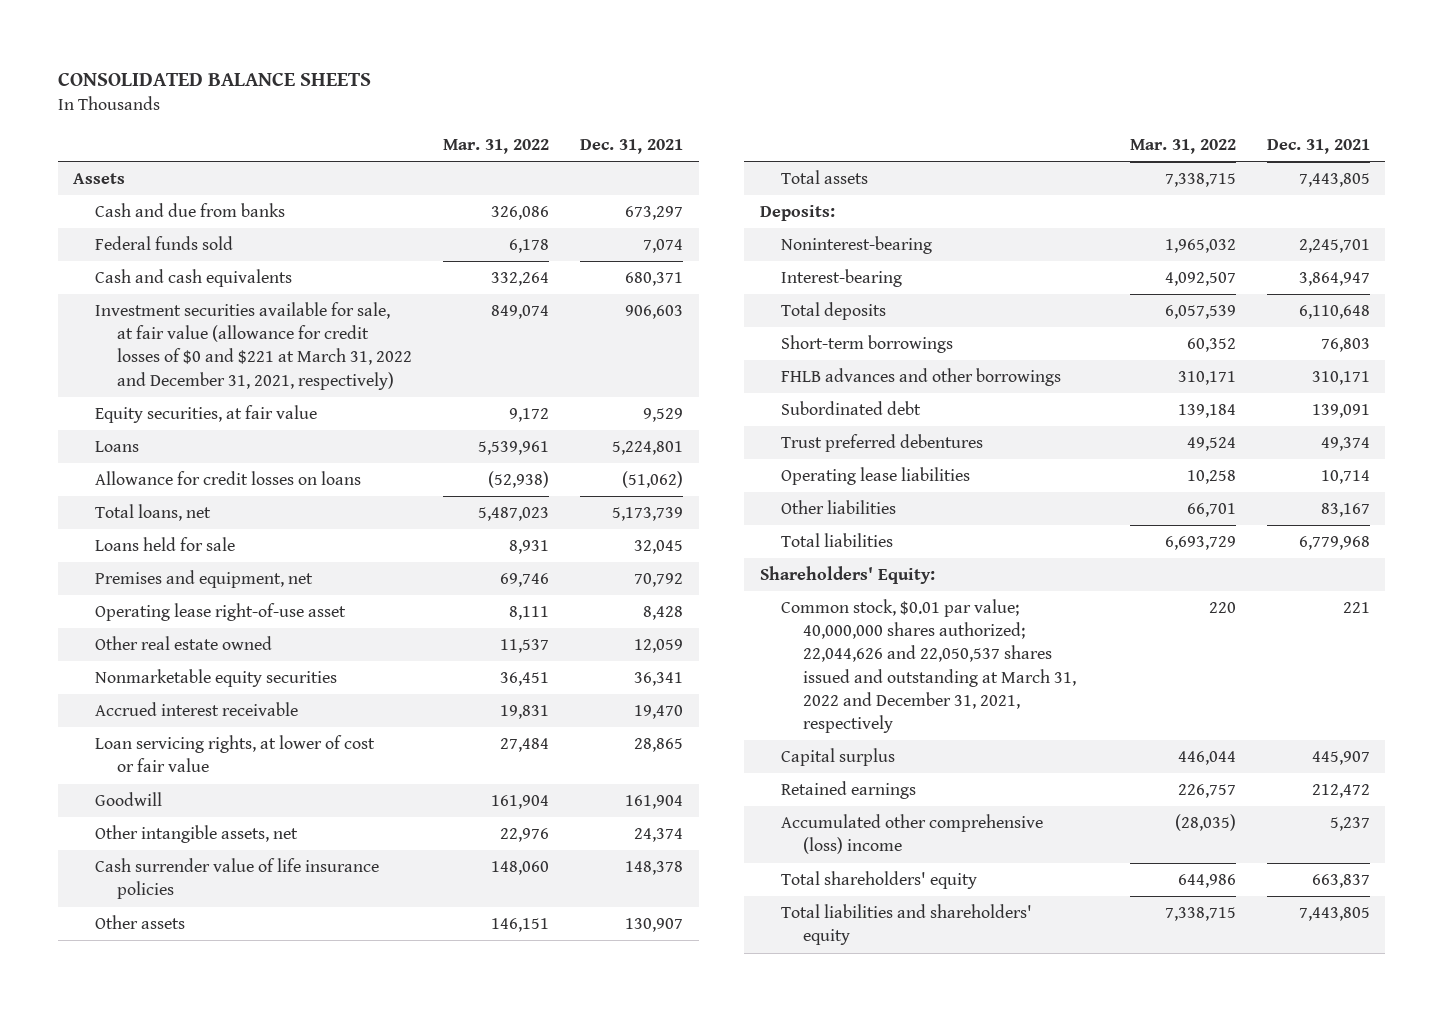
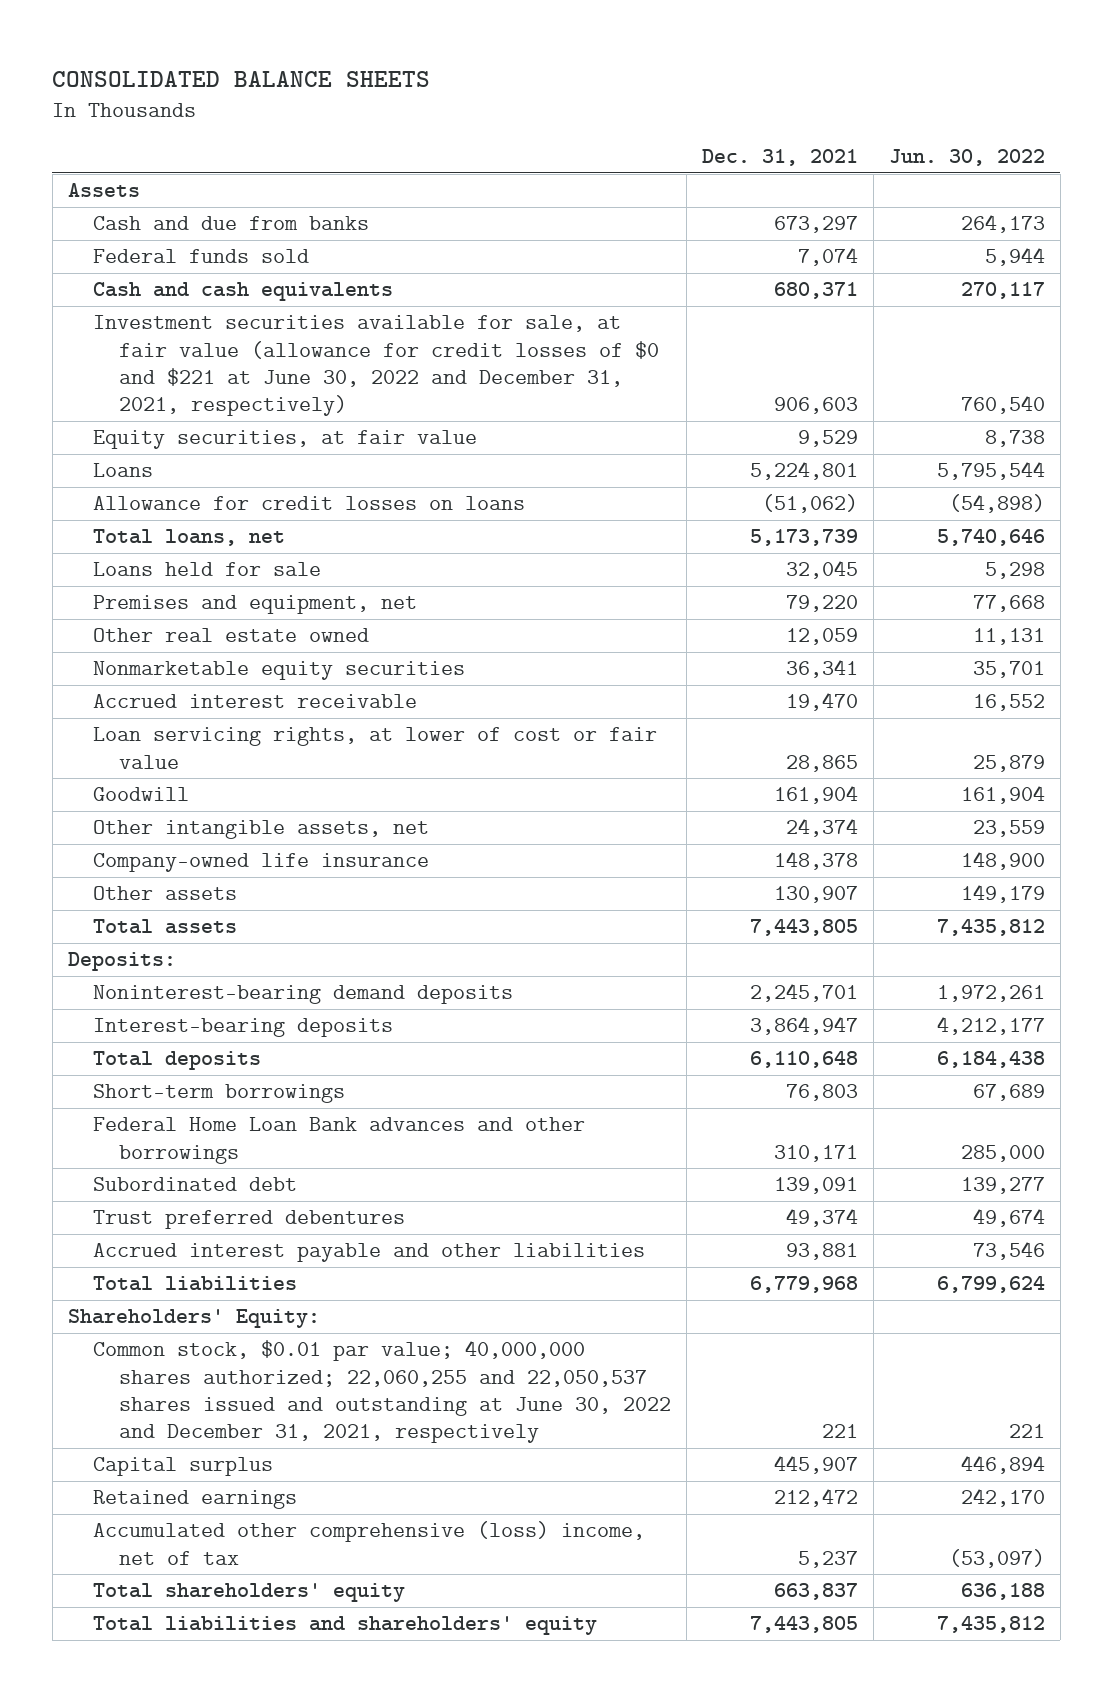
- | Mar. 31, 2022 | Dec. 31, 2021
+ | Dec. 31, 2021 | Jun. 30, 2022
- Investment securities available for sale, at fair value (allowance for credit losses of $0 and $221 at March 31, 2022 and December 31, 2021, respectively) | 849,074 | 906,603
+ Investment securities available for sale, at fair value (allowance for credit losses of $0 and $221 at June 30, 2022 and December 31, 2021, respectively) | 906,603 | 760,540
- Premises and equipment, net | 69,746 | 70,792
- Operating lease right-of-use asset | 8,111 | 8,428
+ Premises and equipment, net | 79,220 | 77,668
- Cash surrender value of life insurance policies | 148,060 | 148,378
+ Company-owned life insurance | 148,378 | 148,900
- Noninterest-bearing | 1,965,032 | 2,245,701
- Interest-bearing | 4,092,507 | 3,864,947
+ Noninterest-bearing demand deposits | 2,245,701 | 1,972,261
+ Interest-bearing deposits | 3,864,947 | 4,212,177
- FHLB advances and other borrowings | 310,171 | 310,171
+ Federal Home Loan Bank advances and other borrowings | 310,171 | 285,000
- Operating lease liabilities | 10,258 | 10,714
- Other liabilities | 66,701 | 83,167
+ Accrued interest payable and other liabilities | 93,881 | 73,546
- Common stock, $0.01 par value; 40,000,000 shares authorized; 22,044,626 and 22,050,537 shares issued and outstanding at March 31, 2022 and December 31, 2021, respectively | 220 | 221
+ Common stock, $0.01 par value; 40,000,000 shares authorized; 22,060,255 and 22,050,537 shares issued and outstanding at June 30, 2022 and December 31, 2021, respectively | 221 | 221
- Accumulated other comprehensive (loss) income | (28,035) | 5,237
+ Accumulated other comprehensive (loss) income, net of tax | 5,237 | (53,097)

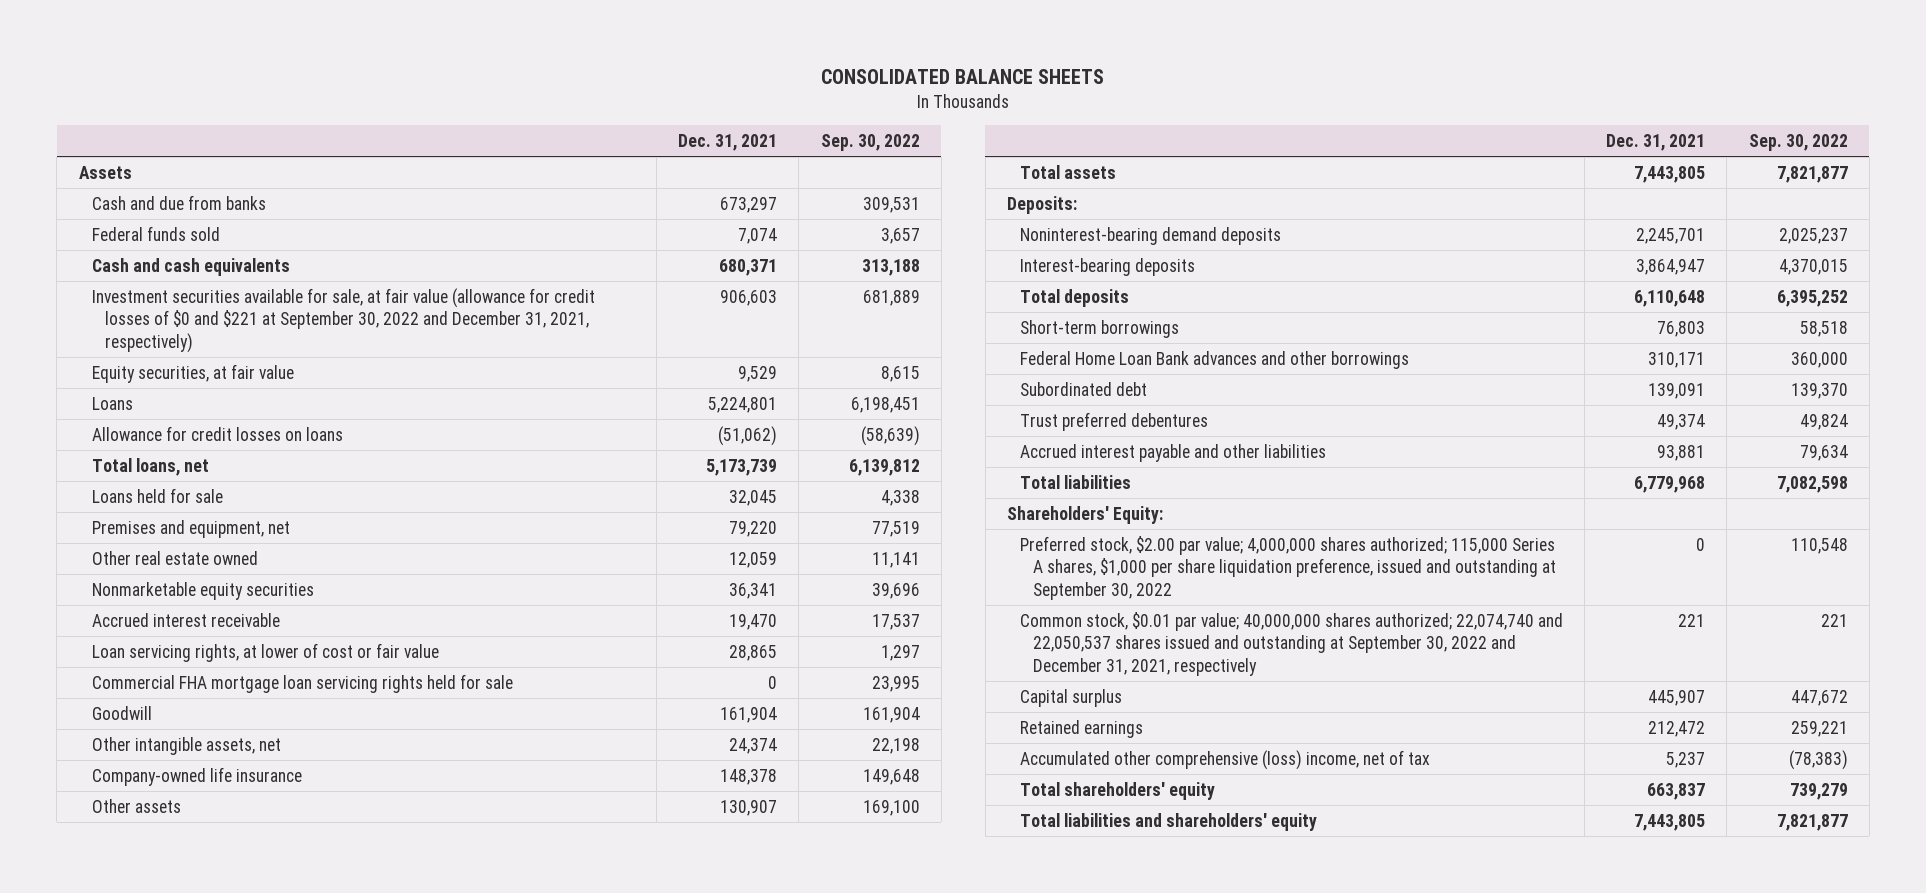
- | Dec. 31, 2021 | Jun. 30, 2022
+ | Dec. 31, 2021 | Sep. 30, 2022
- Investment securities available for sale, at fair value (allowance for credit losses of $0 and $221 at June 30, 2022 and December 31, 2021, respectively) | 906,603 | 760,540
+ Investment securities available for sale, at fair value (allowance for credit losses of $0 and $221 at September 30, 2022 and December 31, 2021, respectively) | 906,603 | 681,889
+ Commercial FHA mortgage loan servicing rights held for sale | 0 | 23,995
- Common stock, $0.01 par value; 40,000,000 shares authorized; 22,060,255 and 22,050,537 shares issued and outstanding at June 30, 2022 and December 31, 2021, respectively | 221 | 221
+ Preferred stock, $2.00 par value; 4,000,000 shares authorized; 115,000 Series A shares, $1,000 per share liquidation preference, issued and outstanding at September 30, 2022 | 0 | 110,548
+ Common stock, $0.01 par value; 40,000,000 shares authorized; 22,074,740 and 22,050,537 shares issued and outstanding at September 30, 2022 and December 31, 2021, respectively | 221 | 221

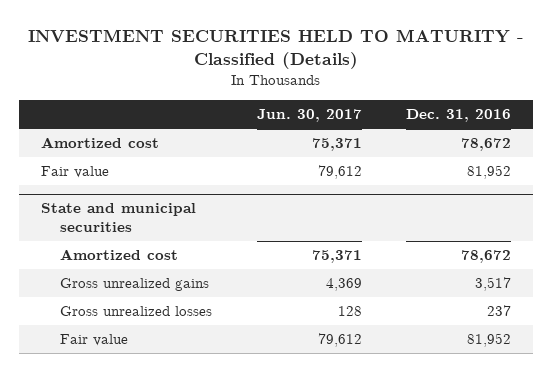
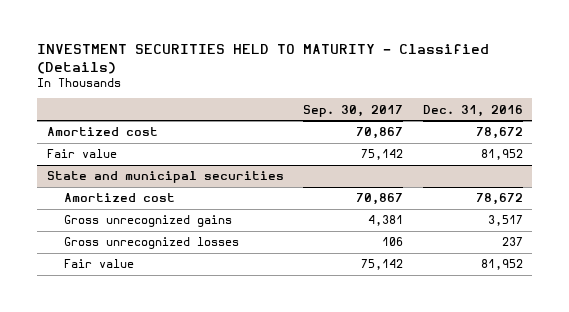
- | Jun. 30, 2017 | Dec. 31, 2016
+ | Sep. 30, 2017 | Dec. 31, 2016
@ State and municipal securities
- Gross unrealized gains | 4,369 | 3,517
- Gross unrealized losses | 128 | 237
+ Gross unrecognized gains | 4,381 | 3,517
+ Gross unrecognized losses | 106 | 237

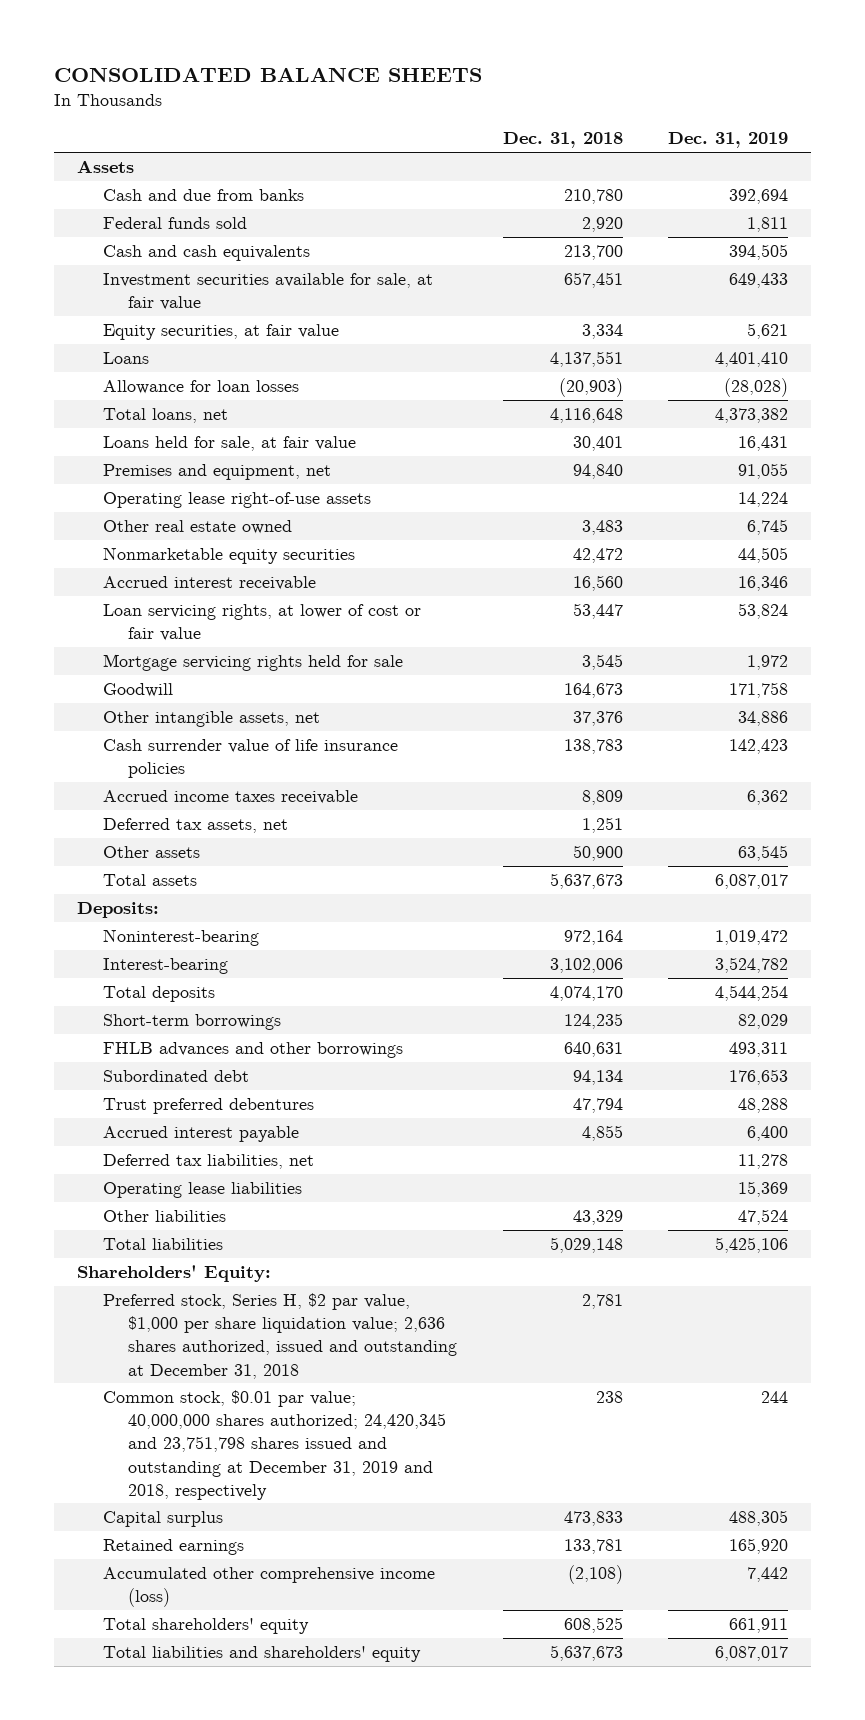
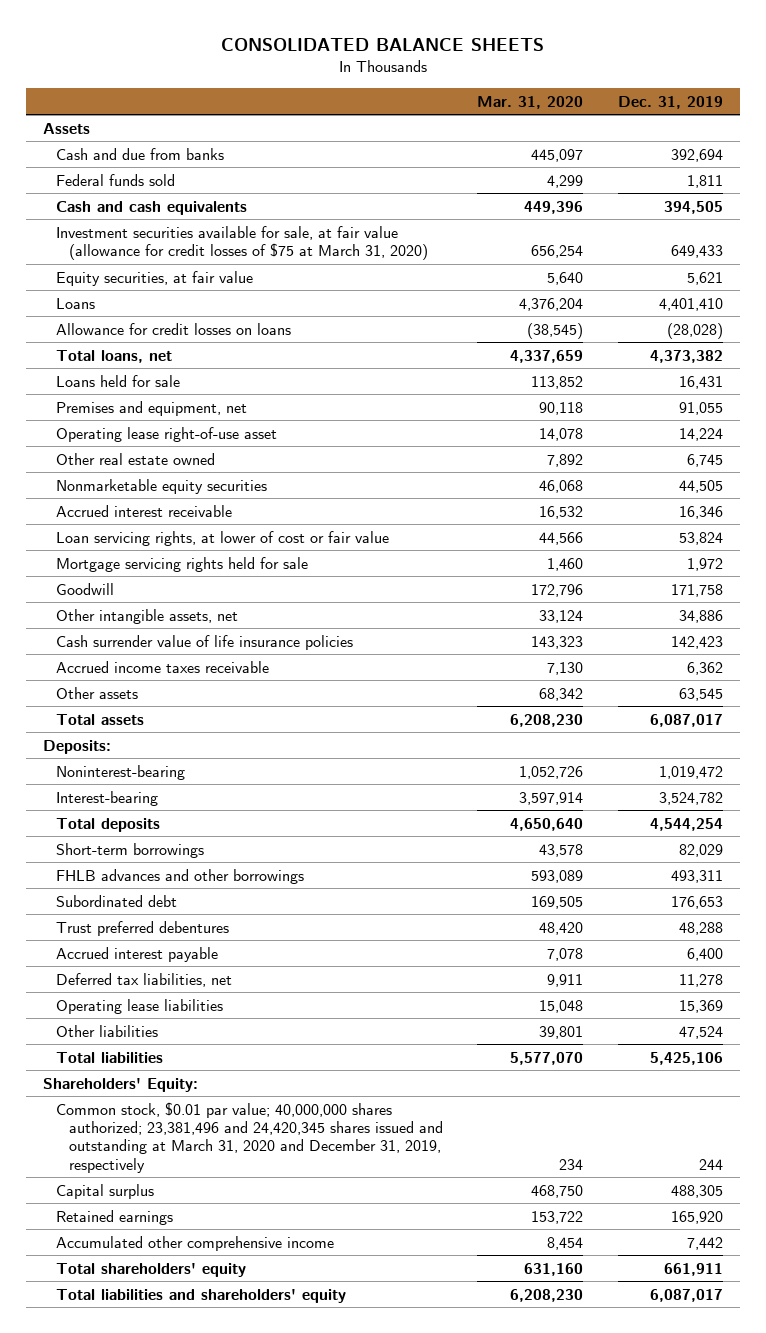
- | Dec. 31, 2018 | Dec. 31, 2019
+ | Mar. 31, 2020 | Dec. 31, 2019
- Investment securities available for sale, at fair value | 657,451 | 649,433
+ Investment securities available for sale, at fair value (allowance for credit losses of $75 at March 31, 2020) | 656,254 | 649,433
- Allowance for loan losses | (20,903) | (28,028)
+ Allowance for credit losses on loans | (38,545) | (28,028)
- Loans held for sale, at fair value | 30,401 | 16,431
+ Loans held for sale | 113,852 | 16,431
- Operating lease right-of-use assets | | 14,224
+ Operating lease right-of-use asset | 14,078 | 14,224
- Deferred tax assets, net | 1,251 |
- Preferred stock, Series H, $2 par value, $1,000 per share liquidation value; 2,636 shares authorized, issued and outstanding at December 31, 2018 | 2,781 |
- Common stock, $0.01 par value; 40,000,000 shares authorized; 24,420,345 and 23,751,798 shares issued and outstanding at December 31, 2019 and 2018, respectively | 238 | 244
+ Common stock, $0.01 par value; 40,000,000 shares authorized; 23,381,496 and 24,420,345 shares issued and outstanding at March 31, 2020 and December 31, 2019, respectively | 234 | 244
- Accumulated other comprehensive income (loss) | (2,108) | 7,442
+ Accumulated other comprehensive income | 8,454 | 7,442

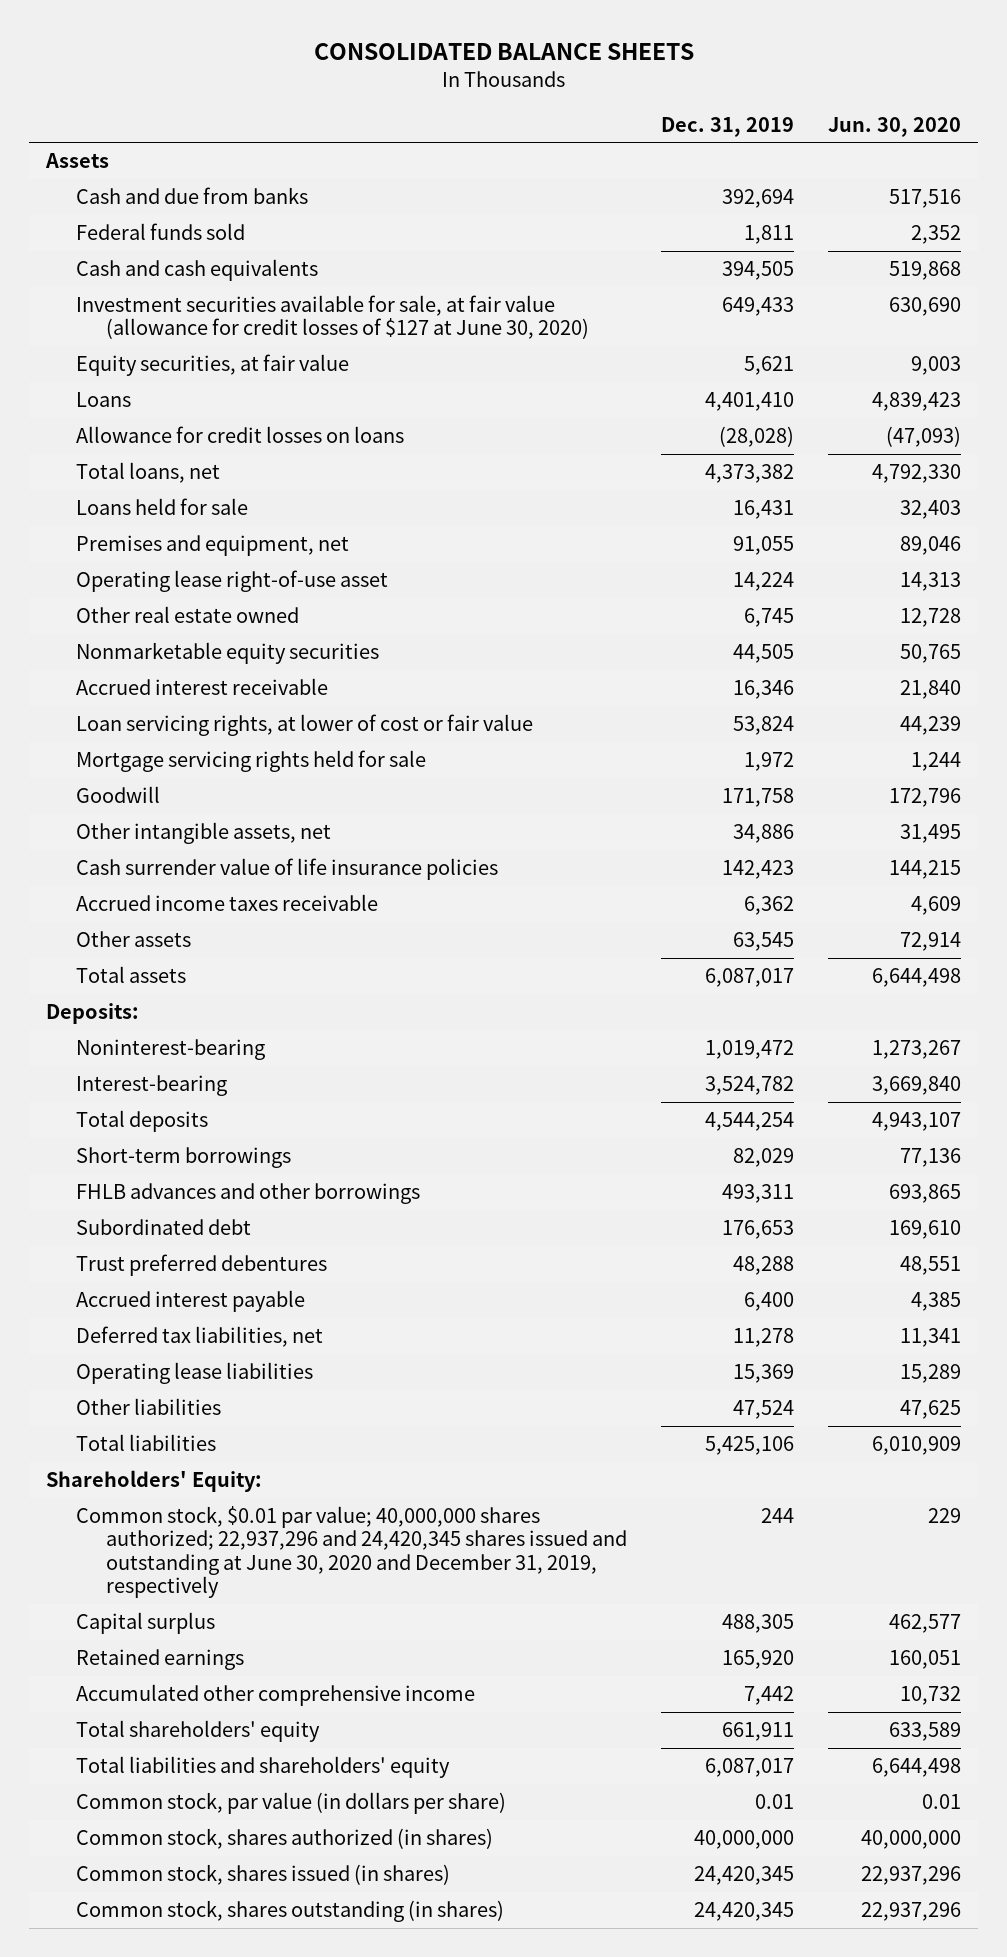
- | Mar. 31, 2020 | Dec. 31, 2019
+ | Dec. 31, 2019 | Jun. 30, 2020
- Investment securities available for sale, at fair value (allowance for credit losses of $75 at March 31, 2020) | 656,254 | 649,433
+ Investment securities available for sale, at fair value (allowance for credit losses of $127 at June 30, 2020) | 649,433 | 630,690
- Common stock, $0.01 par value; 40,000,000 shares authorized; 23,381,496 and 24,420,345 shares issued and outstanding at March 31, 2020 and December 31, 2019, respectively | 234 | 244
+ Common stock, $0.01 par value; 40,000,000 shares authorized; 22,937,296 and 24,420,345 shares issued and outstanding at June 30, 2020 and December 31, 2019, respectively | 244 | 229
+ Common stock, par value (in dollars per share) | 0.01 | 0.01
+ Common stock, shares authorized (in shares) | 40,000,000 | 40,000,000
+ Common stock, shares issued (in shares) | 24,420,345 | 22,937,296
+ Common stock, shares outstanding (in shares) | 24,420,345 | 22,937,296

